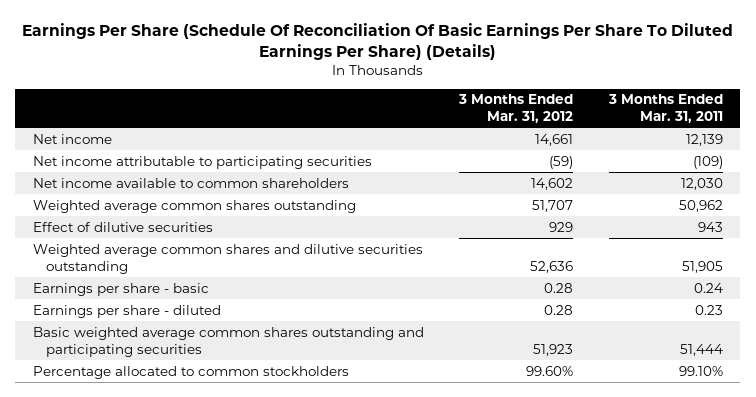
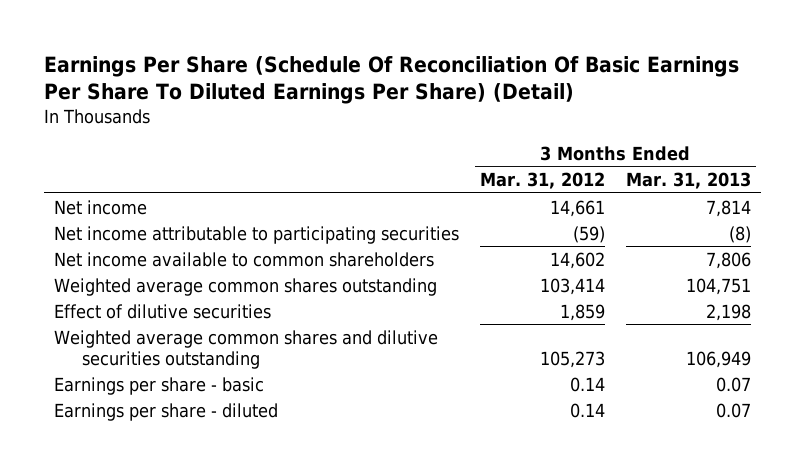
- Earnings Per Share (Schedule Of Reconciliation Of Basic Earnings Per Share To Diluted Earnings Per Share) (Details)
+ Earnings Per Share (Schedule Of Reconciliation Of Basic Earnings Per Share To Diluted Earnings Per Share) (Detail)
- | 3 Months Ended Mar. 31, 2012 | 3 Months Ended Mar. 31, 2011
+ | 3 Months Ended Mar. 31, 2012 | 3 Months Ended Mar. 31, 2013
- Weighted average common shares outstanding | 51,707 | 50,962
- Effect of dilutive securities | 929 | 943
- Weighted average common shares and dilutive securities outstanding | 52,636 | 51,905
- Earnings per share - basic | 0.28 | 0.24
- Earnings per share - diluted | 0.28 | 0.23
- Basic weighted average common shares outstanding and participating securities | 51,923 | 51,444
- Percentage allocated to common stockholders | 99.60% | 99.10%
+ Weighted average common shares outstanding | 103,414 | 104,751
+ Effect of dilutive securities | 1,859 | 2,198
+ Weighted average common shares and dilutive securities outstanding | 105,273 | 106,949
+ Earnings per share - basic | 0.14 | 0.07
+ Earnings per share - diluted | 0.14 | 0.07

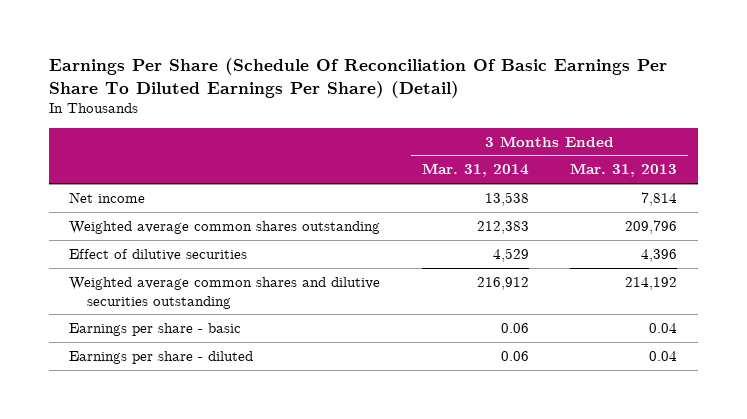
- | 3 Months Ended Mar. 31, 2012 | 3 Months Ended Mar. 31, 2013
+ | 3 Months Ended Mar. 31, 2014 | 3 Months Ended Mar. 31, 2013
- Net income attributable to participating securities | (59) | (8)
- Net income available to common shareholders | 14,602 | 7,806
- Weighted average common shares outstanding | 103,414 | 104,751
- Effect of dilutive securities | 1,859 | 2,198
- Weighted average common shares and dilutive securities outstanding | 105,273 | 106,949
- Earnings per share - basic | 0.14 | 0.07
- Earnings per share - diluted | 0.14 | 0.07
+ Weighted average common shares outstanding | 212,383 | 209,796
+ Effect of dilutive securities | 4,529 | 4,396
+ Weighted average common shares and dilutive securities outstanding | 216,912 | 214,192
+ Earnings per share - basic | 0.06 | 0.04
+ Earnings per share - diluted | 0.06 | 0.04

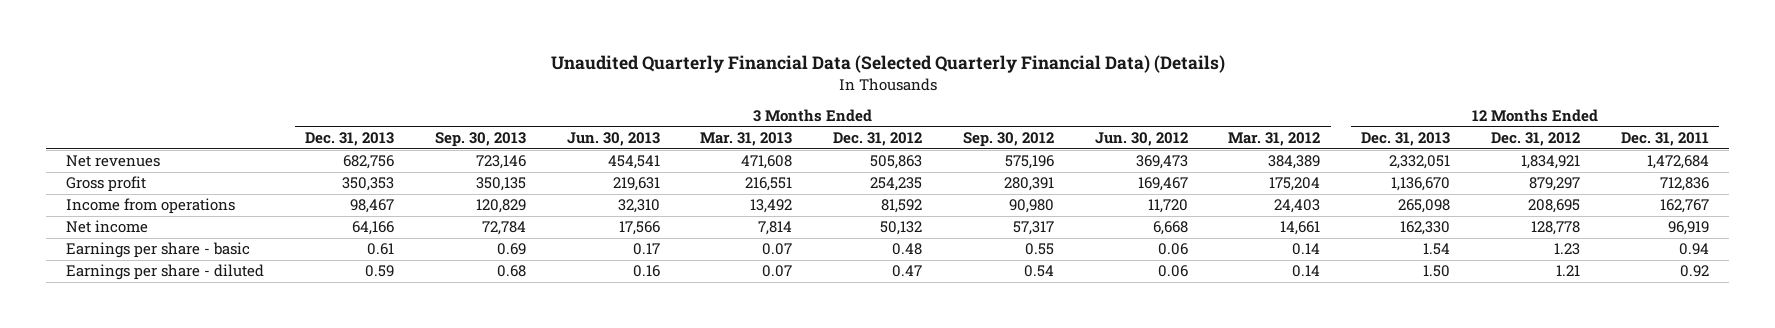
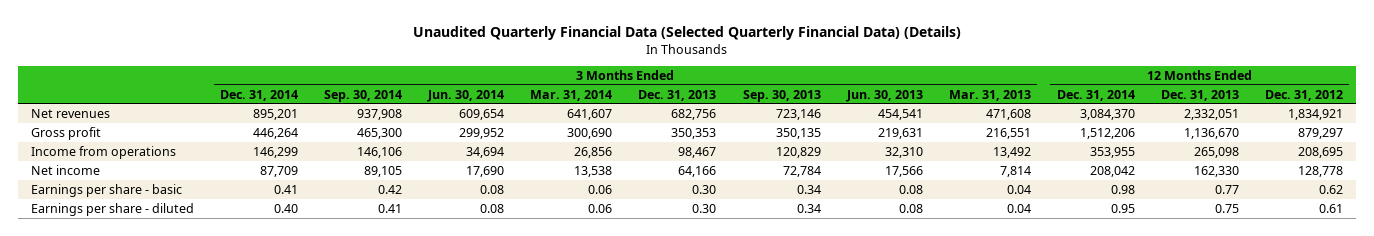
- | 3 Months Ended Dec. 31, 2013 | 3 Months Ended Sep. 30, 2013 | 3 Months Ended Jun. 30, 2013 | 3 Months Ended Mar. 31, 2013 | 3 Months Ended Dec. 31, 2012 | 3 Months Ended Sep. 30, 2012 | 3 Months Ended Jun. 30, 2012 | 3 Months Ended Mar. 31, 2012 | 12 Months Ended Dec. 31, 2013 | 12 Months Ended Dec. 31, 2012 | 12 Months Ended Dec. 31, 2011
+ | 3 Months Ended Dec. 31, 2014 | 3 Months Ended Sep. 30, 2014 | 3 Months Ended Jun. 30, 2014 | 3 Months Ended Mar. 31, 2014 | 3 Months Ended Dec. 31, 2013 | 3 Months Ended Sep. 30, 2013 | 3 Months Ended Jun. 30, 2013 | 3 Months Ended Mar. 31, 2013 | 12 Months Ended Dec. 31, 2014 | 12 Months Ended Dec. 31, 2013 | 12 Months Ended Dec. 31, 2012
- Earnings per share - basic | 0.61 | 0.69 | 0.17 | 0.07 | 0.48 | 0.55 | 0.06 | 0.14 | 1.54 | 1.23 | 0.94
- Earnings per share - diluted | 0.59 | 0.68 | 0.16 | 0.07 | 0.47 | 0.54 | 0.06 | 0.14 | 1.50 | 1.21 | 0.92
+ Earnings per share - basic | 0.41 | 0.42 | 0.08 | 0.06 | 0.30 | 0.34 | 0.08 | 0.04 | 0.98 | 0.77 | 0.62
+ Earnings per share - diluted | 0.40 | 0.41 | 0.08 | 0.06 | 0.30 | 0.34 | 0.08 | 0.04 | 0.95 | 0.75 | 0.61

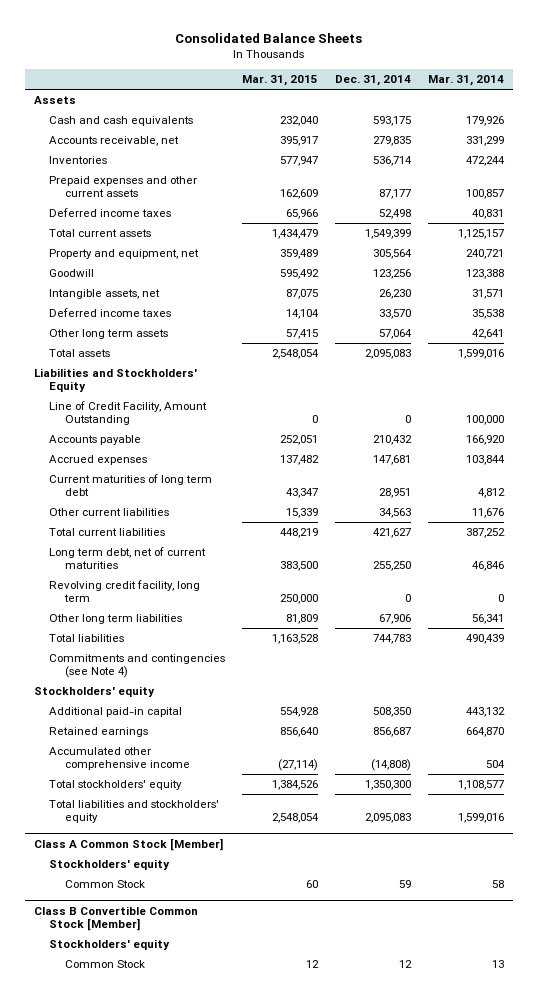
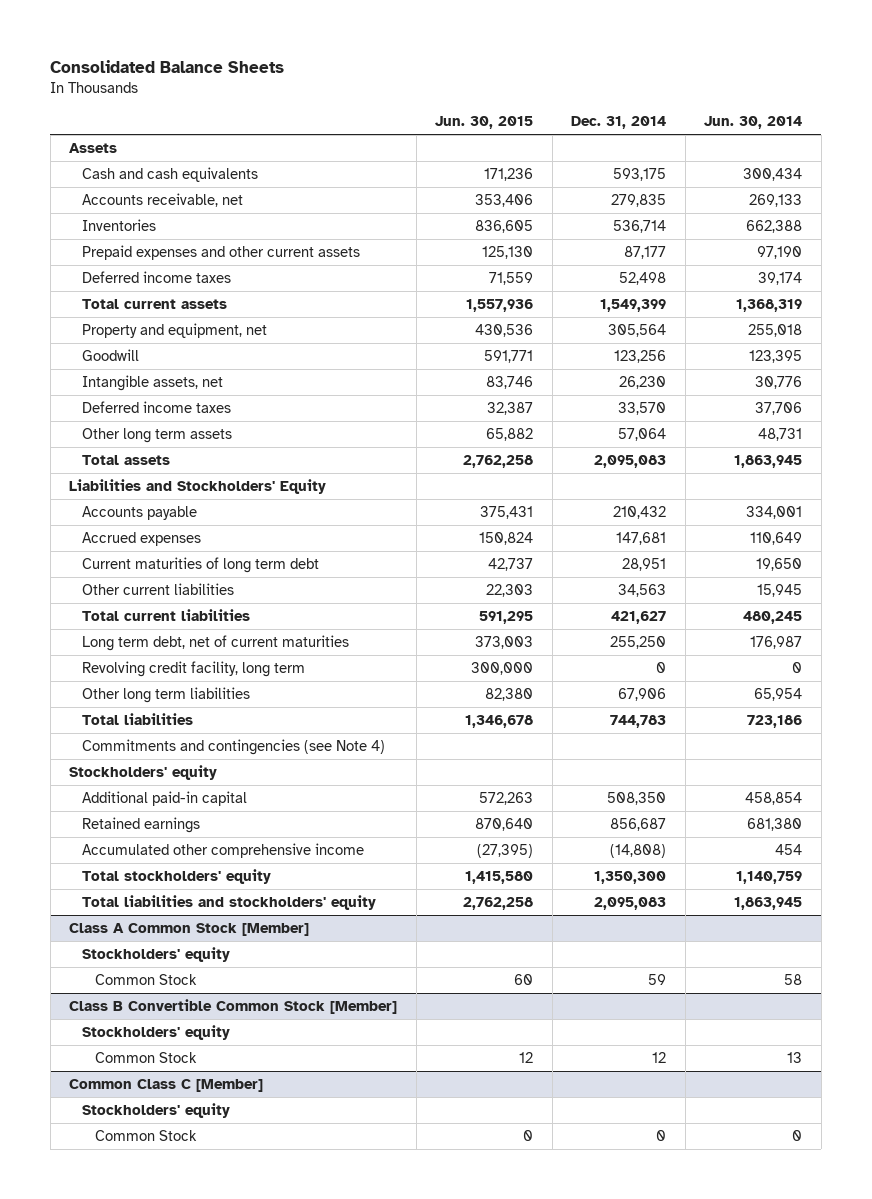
- | Mar. 31, 2015 | Dec. 31, 2014 | Mar. 31, 2014
+ | Jun. 30, 2015 | Dec. 31, 2014 | Jun. 30, 2014
- Line of Credit Facility, Amount Outstanding | 0 | 0 | 100,000
+ Common Class C [Member]
+ Stockholders' equity
+ Common Stock | 0 | 0 | 0

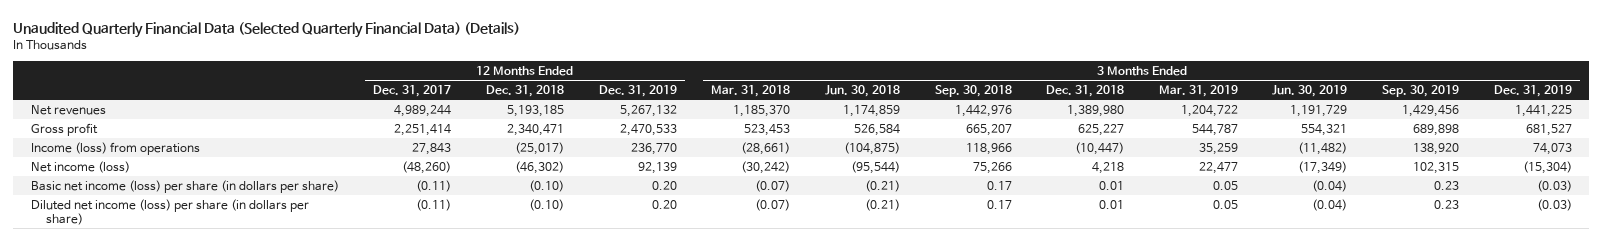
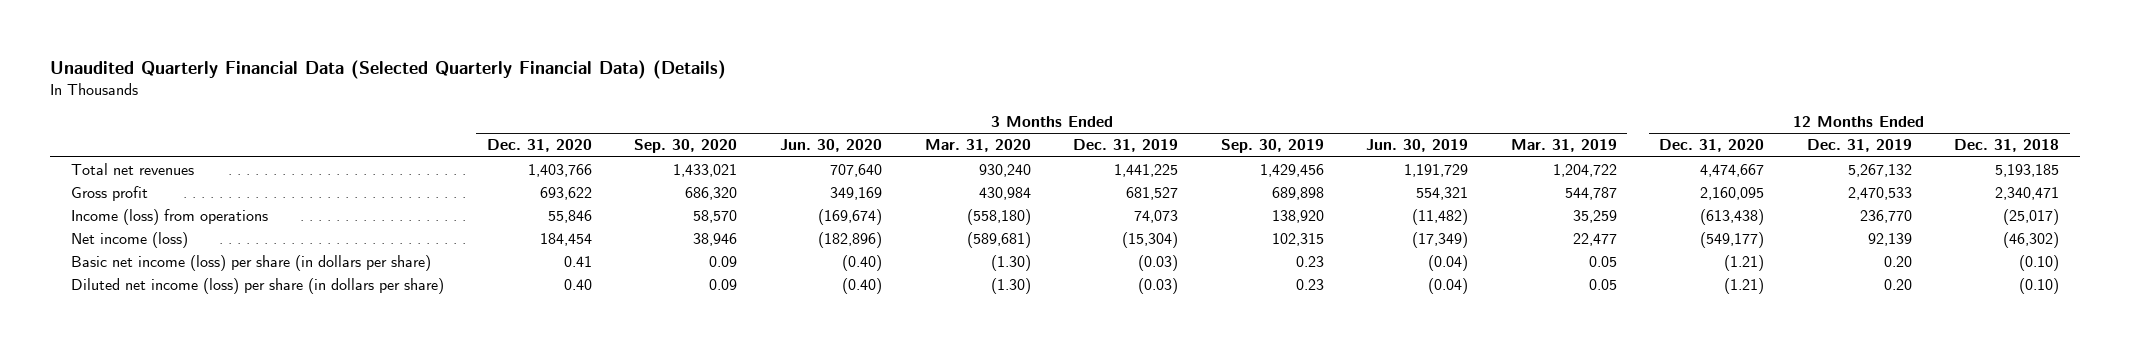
- | 12 Months Ended Dec. 31, 2017 | 12 Months Ended Dec. 31, 2018 | 12 Months Ended Dec. 31, 2019 | 3 Months Ended Mar. 31, 2018 | 3 Months Ended Jun. 30, 2018 | 3 Months Ended Sep. 30, 2018 | 3 Months Ended Dec. 31, 2018 | 3 Months Ended Mar. 31, 2019 | 3 Months Ended Jun. 30, 2019 | 3 Months Ended Sep. 30, 2019 | 3 Months Ended Dec. 31, 2019
+ | 3 Months Ended Dec. 31, 2020 | 3 Months Ended Sep. 30, 2020 | 3 Months Ended Jun. 30, 2020 | 3 Months Ended Mar. 31, 2020 | 3 Months Ended Dec. 31, 2019 | 3 Months Ended Sep. 30, 2019 | 3 Months Ended Jun. 30, 2019 | 3 Months Ended Mar. 31, 2019 | 12 Months Ended Dec. 31, 2020 | 12 Months Ended Dec. 31, 2019 | 12 Months Ended Dec. 31, 2018
- Net revenues | 4,989,244 | 5,193,185 | 5,267,132 | 1,185,370 | 1,174,859 | 1,442,976 | 1,389,980 | 1,204,722 | 1,191,729 | 1,429,456 | 1,441,225
+ Total net revenues | 1,403,766 | 1,433,021 | 707,640 | 930,240 | 1,441,225 | 1,429,456 | 1,191,729 | 1,204,722 | 4,474,667 | 5,267,132 | 5,193,185

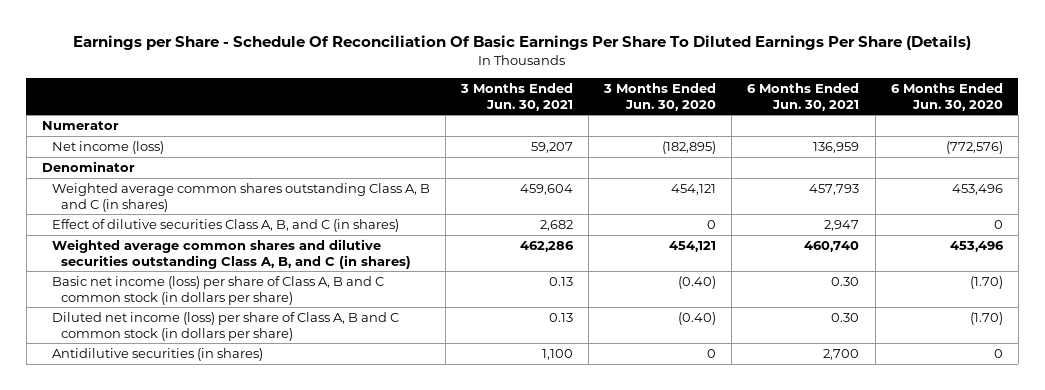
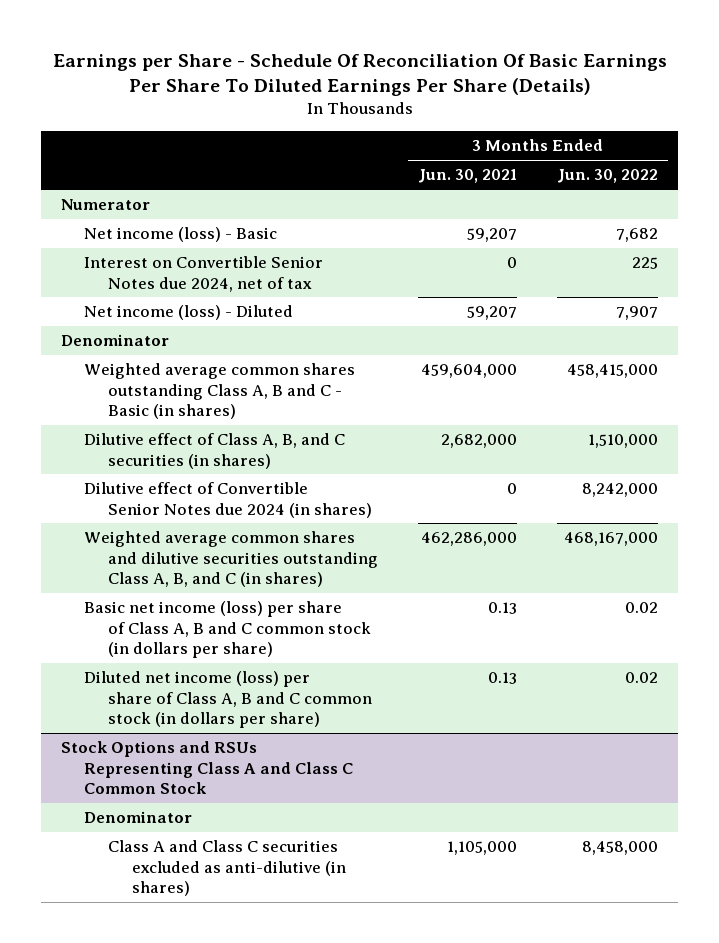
- | 3 Months Ended Jun. 30, 2021 | 3 Months Ended Jun. 30, 2020 | 6 Months Ended Jun. 30, 2021 | 6 Months Ended Jun. 30, 2020
+ | 3 Months Ended Jun. 30, 2021 | 3 Months Ended Jun. 30, 2022
- Net income (loss) | 59,207 | (182,895) | 136,959 | (772,576)
+ Net income (loss) - Basic | 59,207 | 7,682
+ Interest on Convertible Senior Notes due 2024, net of tax | 0 | 225
+ Net income (loss) - Diluted | 59,207 | 7,907
- Weighted average common shares outstanding Class A, B and C (in shares) | 459,604 | 454,121 | 457,793 | 453,496
- Effect of dilutive securities Class A, B, and C (in shares) | 2,682 | 0 | 2,947 | 0
- Weighted average common shares and dilutive securities outstanding Class A, B, and C (in shares) | 462,286 | 454,121 | 460,740 | 453,496
+ Weighted average common shares outstanding Class A, B and C - Basic (in shares) | 459,604,000 | 458,415,000
+ Dilutive effect of Class A, B, and C securities (in shares) | 2,682,000 | 1,510,000
+ Dilutive effect of Convertible Senior Notes due 2024 (in shares) | 0 | 8,242,000
+ Weighted average common shares and dilutive securities outstanding Class A, B, and C (in shares) | 462,286,000 | 468,167,000
- Antidilutive securities (in shares) | 1,100 | 0 | 2,700 | 0
+ Stock Options and RSUs Representing Class A and Class C Common Stock
+ Denominator
+ Class A and Class C securities excluded as anti-dilutive (in shares) | 1,105,000 | 8,458,000

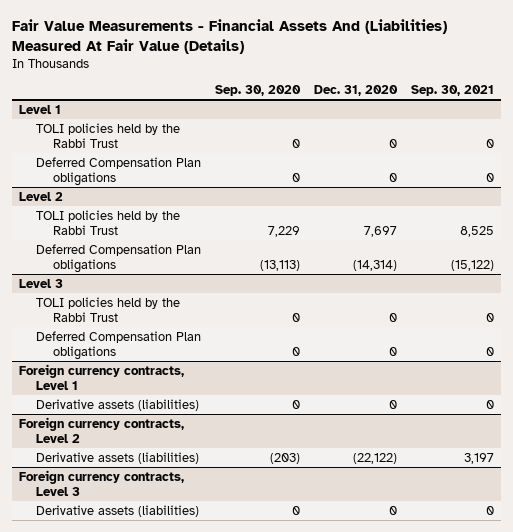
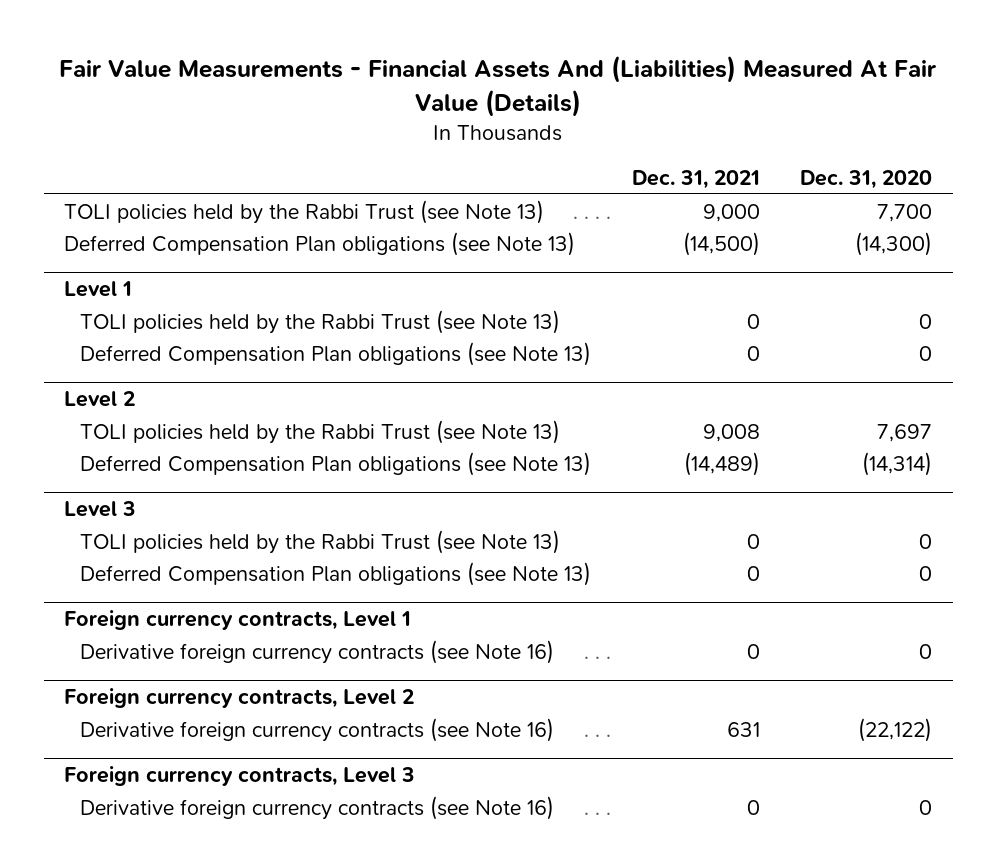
- | Sep. 30, 2020 | Dec. 31, 2020 | Sep. 30, 2021
+ | Dec. 31, 2021 | Dec. 31, 2020
+ TOLI policies held by the Rabbi Trust (see Note 13) | 9,000 | 7,700
+ Deferred Compensation Plan obligations (see Note 13) | (14,500) | (14,300)
@ Level 1
- TOLI policies held by the Rabbi Trust | 0 | 0 | 0
- Deferred Compensation Plan obligations | 0 | 0 | 0
+ TOLI policies held by the Rabbi Trust (see Note 13) | 0 | 0
+ Deferred Compensation Plan obligations (see Note 13) | 0 | 0
@ Level 2
- TOLI policies held by the Rabbi Trust | 7,229 | 7,697 | 8,525
- Deferred Compensation Plan obligations | (13,113) | (14,314) | (15,122)
+ TOLI policies held by the Rabbi Trust (see Note 13) | 9,008 | 7,697
+ Deferred Compensation Plan obligations (see Note 13) | (14,489) | (14,314)
@ Level 3
- TOLI policies held by the Rabbi Trust | 0 | 0 | 0
- Deferred Compensation Plan obligations | 0 | 0 | 0
+ TOLI policies held by the Rabbi Trust (see Note 13) | 0 | 0
+ Deferred Compensation Plan obligations (see Note 13) | 0 | 0
@ Foreign currency contracts, Level 1
- Derivative assets (liabilities) | 0 | 0 | 0
+ Derivative foreign currency contracts (see Note 16) | 0 | 0
@ Foreign currency contracts, Level 2
- Derivative assets (liabilities) | (203) | (22,122) | 3,197
+ Derivative foreign currency contracts (see Note 16) | 631 | (22,122)
@ Foreign currency contracts, Level 3
- Derivative assets (liabilities) | 0 | 0 | 0
+ Derivative foreign currency contracts (see Note 16) | 0 | 0

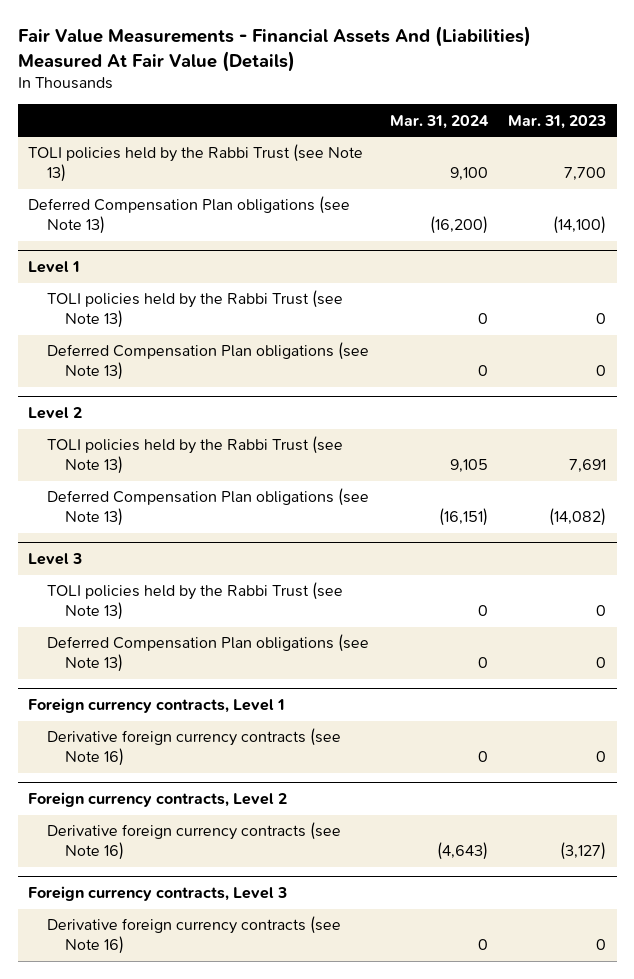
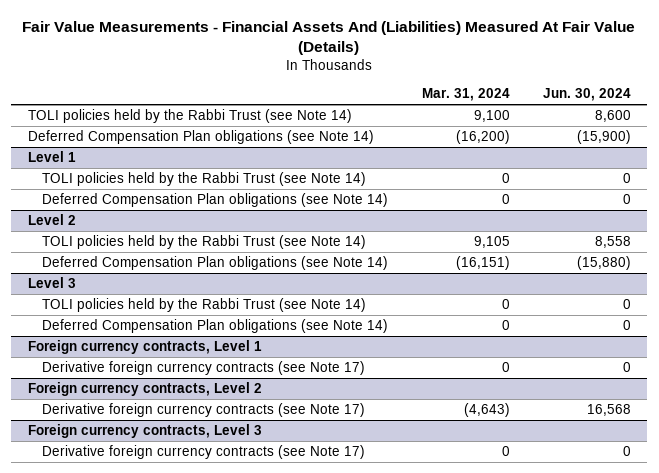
- | Mar. 31, 2024 | Mar. 31, 2023
+ | Mar. 31, 2024 | Jun. 30, 2024
- TOLI policies held by the Rabbi Trust (see Note 13) | 9,100 | 7,700
- Deferred Compensation Plan obligations (see Note 13) | (16,200) | (14,100)
+ TOLI policies held by the Rabbi Trust (see Note 14) | 9,100 | 8,600
+ Deferred Compensation Plan obligations (see Note 14) | (16,200) | (15,900)
@ Level 1
- TOLI policies held by the Rabbi Trust (see Note 13) | 0 | 0
- Deferred Compensation Plan obligations (see Note 13) | 0 | 0
+ TOLI policies held by the Rabbi Trust (see Note 14) | 0 | 0
+ Deferred Compensation Plan obligations (see Note 14) | 0 | 0
@ Level 2
- TOLI policies held by the Rabbi Trust (see Note 13) | 9,105 | 7,691
- Deferred Compensation Plan obligations (see Note 13) | (16,151) | (14,082)
+ TOLI policies held by the Rabbi Trust (see Note 14) | 9,105 | 8,558
+ Deferred Compensation Plan obligations (see Note 14) | (16,151) | (15,880)
@ Level 3
- TOLI policies held by the Rabbi Trust (see Note 13) | 0 | 0
- Deferred Compensation Plan obligations (see Note 13) | 0 | 0
+ TOLI policies held by the Rabbi Trust (see Note 14) | 0 | 0
+ Deferred Compensation Plan obligations (see Note 14) | 0 | 0
@ Foreign currency contracts, Level 1
- Derivative foreign currency contracts (see Note 16) | 0 | 0
+ Derivative foreign currency contracts (see Note 17) | 0 | 0
@ Foreign currency contracts, Level 2
- Derivative foreign currency contracts (see Note 16) | (4,643) | (3,127)
+ Derivative foreign currency contracts (see Note 17) | (4,643) | 16,568
@ Foreign currency contracts, Level 3
- Derivative foreign currency contracts (see Note 16) | 0 | 0
+ Derivative foreign currency contracts (see Note 17) | 0 | 0

